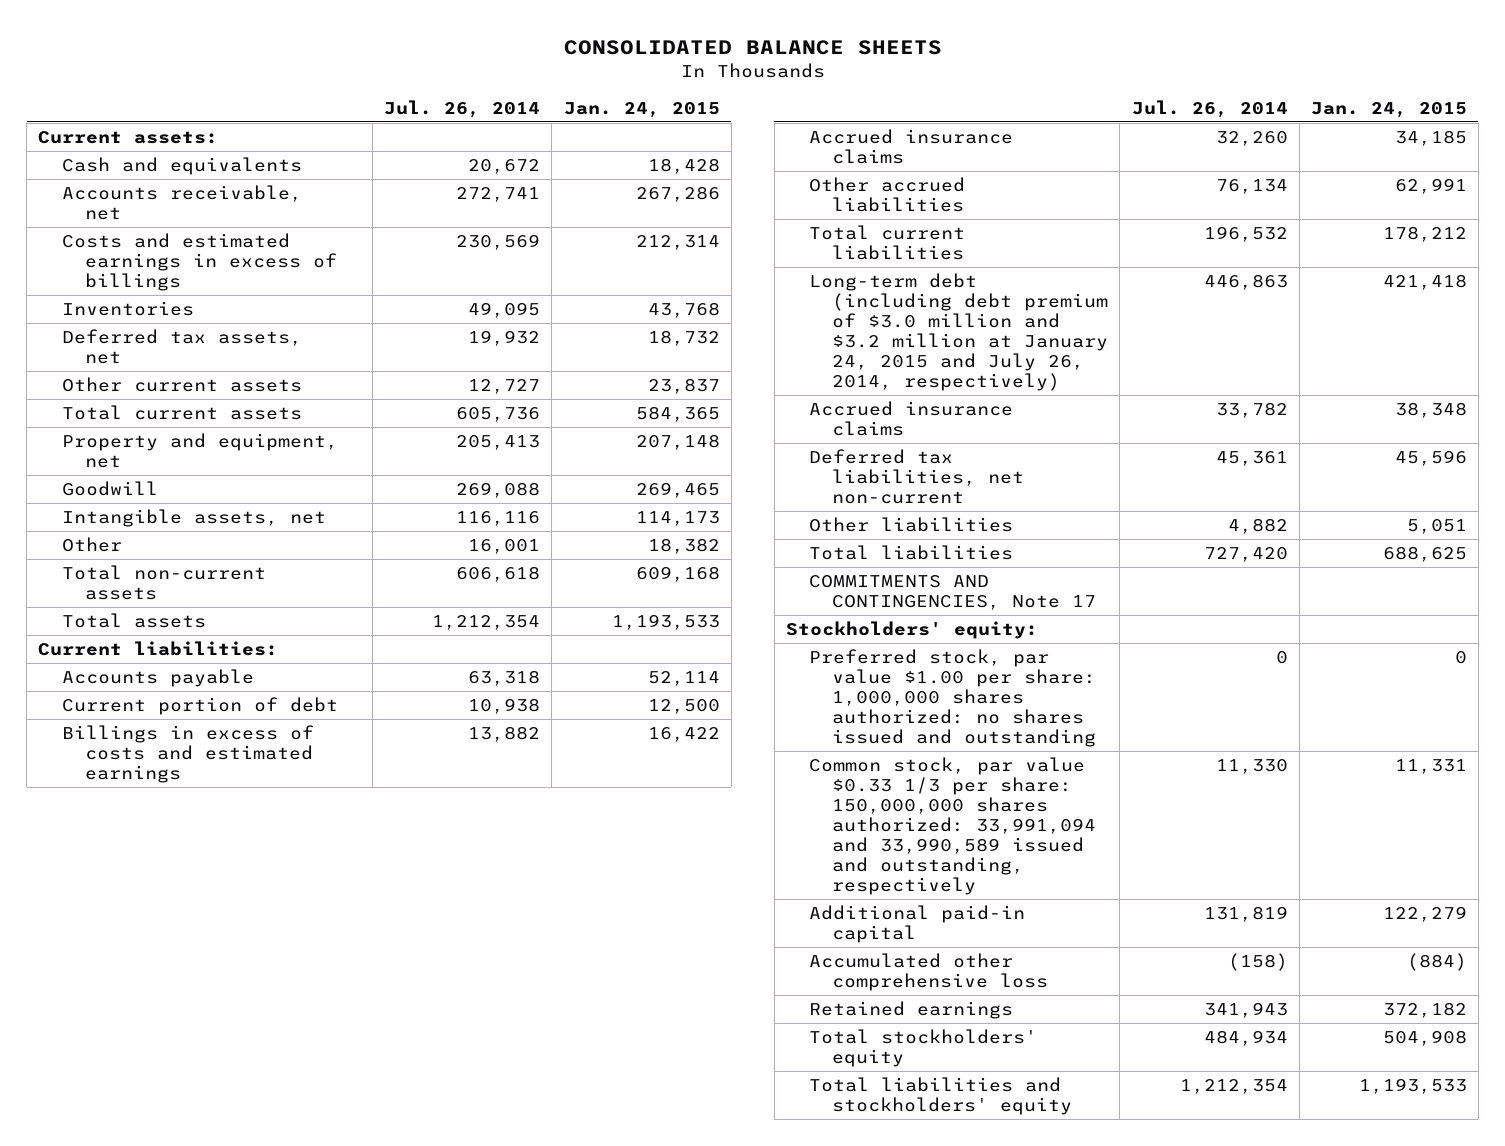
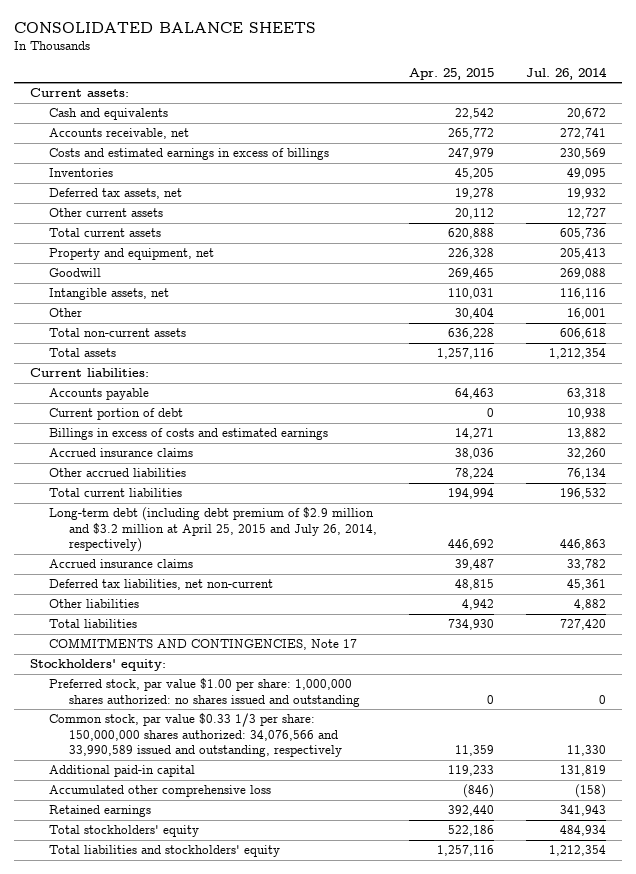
- | Jul. 26, 2014 | Jan. 24, 2015
+ | Apr. 25, 2015 | Jul. 26, 2014
- Long-term debt (including debt premium of $3.0 million and $3.2 million at January 24, 2015 and July 26, 2014, respectively) | 446,863 | 421,418
+ Long-term debt (including debt premium of $2.9 million and $3.2 million at April 25, 2015 and July 26, 2014, respectively) | 446,692 | 446,863
- Common stock, par value $0.33 1/3 per share: 150,000,000 shares authorized: 33,991,094 and 33,990,589 issued and outstanding, respectively | 11,330 | 11,331
+ Common stock, par value $0.33 1/3 per share: 150,000,000 shares authorized: 34,076,566 and 33,990,589 issued and outstanding, respectively | 11,359 | 11,330

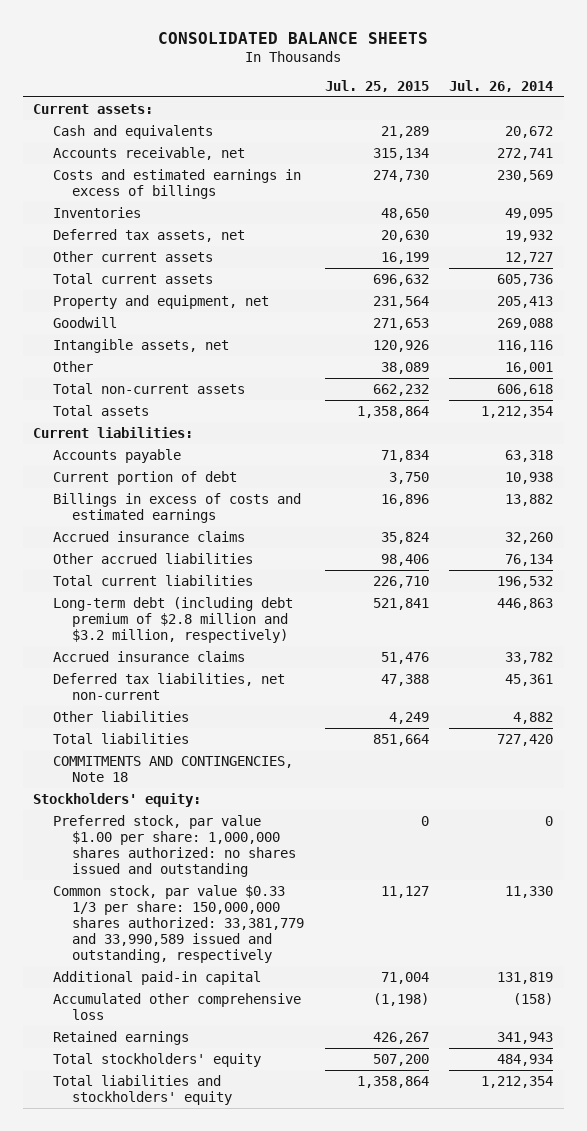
- | Apr. 25, 2015 | Jul. 26, 2014
+ | Jul. 25, 2015 | Jul. 26, 2014
- Long-term debt (including debt premium of $2.9 million and $3.2 million at April 25, 2015 and July 26, 2014, respectively) | 446,692 | 446,863
+ Long-term debt (including debt premium of $2.8 million and $3.2 million, respectively) | 521,841 | 446,863
- COMMITMENTS AND CONTINGENCIES, Note 17
+ COMMITMENTS AND CONTINGENCIES, Note 18
- Common stock, par value $0.33 1/3 per share: 150,000,000 shares authorized: 34,076,566 and 33,990,589 issued and outstanding, respectively | 11,359 | 11,330
+ Common stock, par value $0.33 1/3 per share: 150,000,000 shares authorized: 33,381,779 and 33,990,589 issued and outstanding, respectively | 11,127 | 11,330

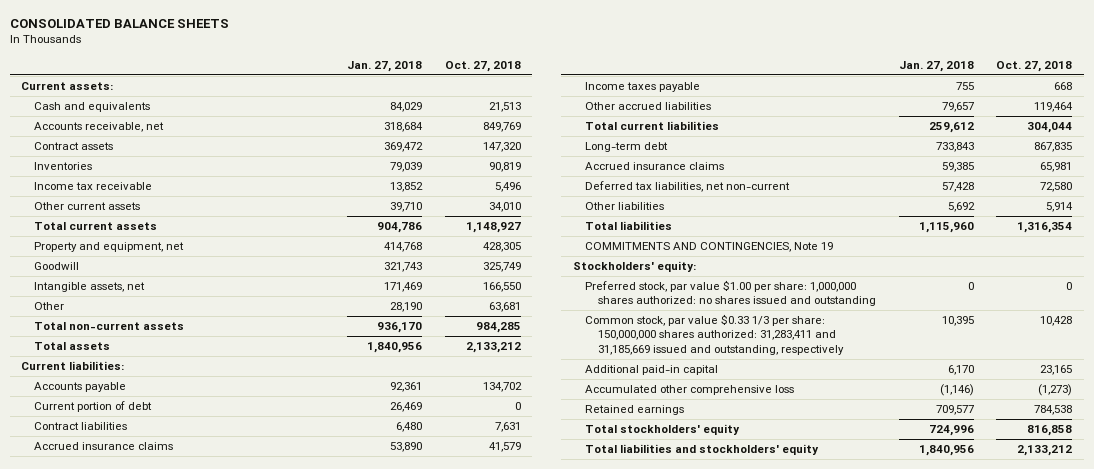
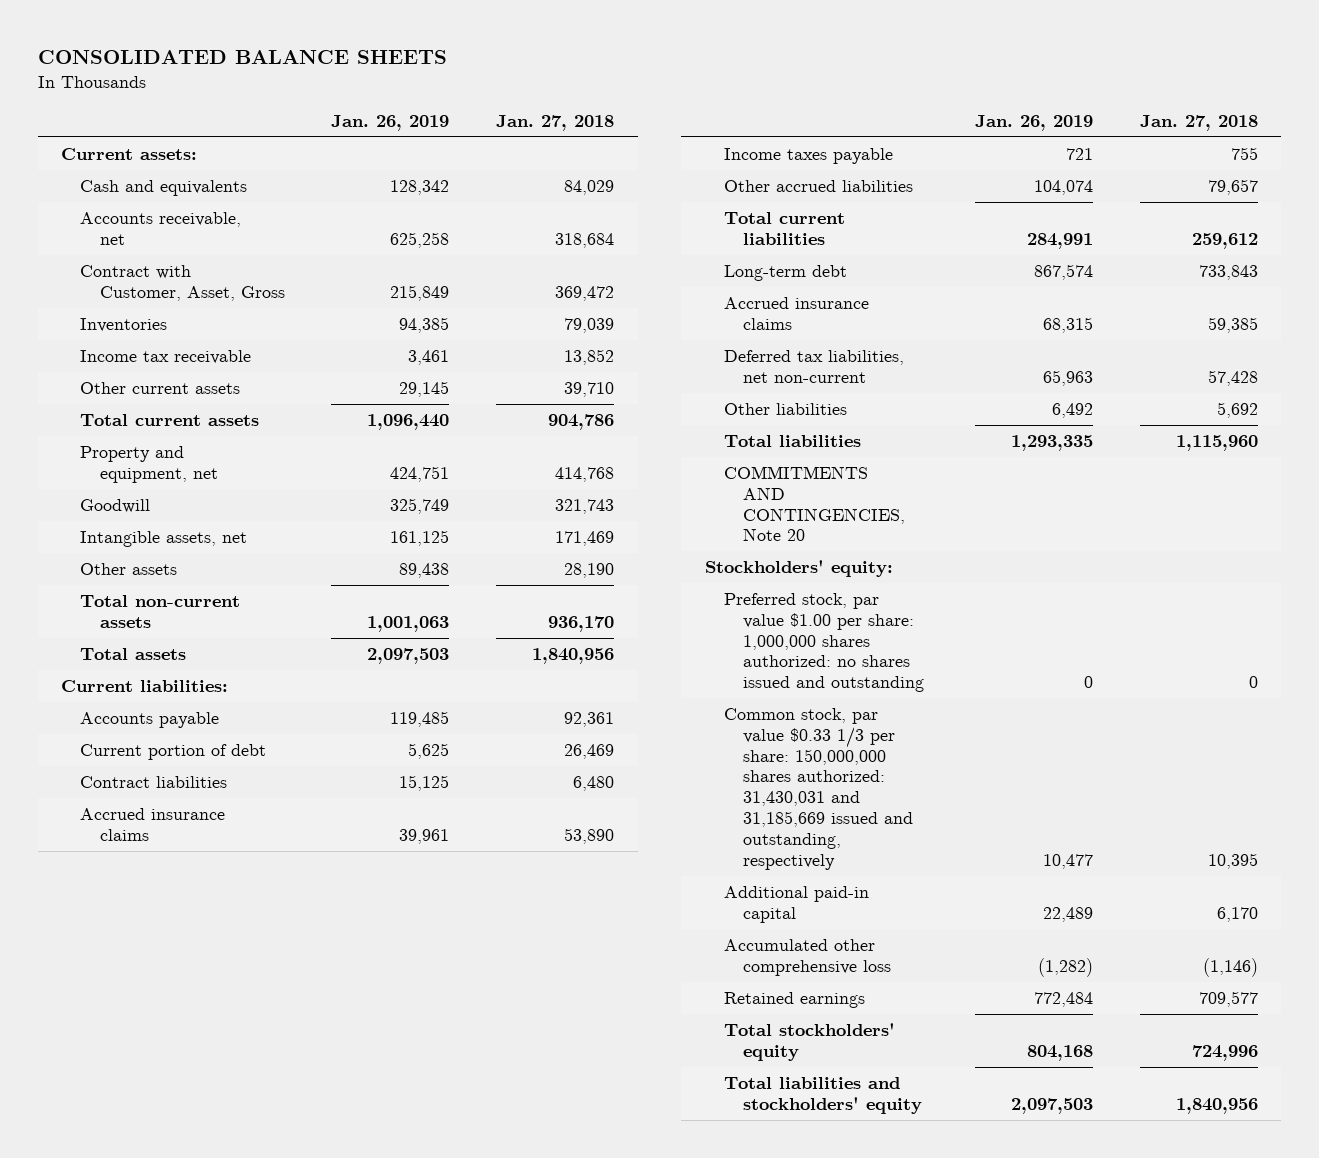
- | Jan. 27, 2018 | Oct. 27, 2018
+ | Jan. 26, 2019 | Jan. 27, 2018
- Contract assets | 369,472 | 147,320
+ Contract with Customer, Asset, Gross | 215,849 | 369,472
- Other | 28,190 | 63,681
+ Other assets | 89,438 | 28,190
- COMMITMENTS AND CONTINGENCIES, Note 19
+ COMMITMENTS AND CONTINGENCIES, Note 20
- Common stock, par value $0.33 1/3 per share: 150,000,000 shares authorized: 31,283,411 and 31,185,669 issued and outstanding, respectively | 10,395 | 10,428
+ Common stock, par value $0.33 1/3 per share: 150,000,000 shares authorized: 31,430,031 and 31,185,669 issued and outstanding, respectively | 10,477 | 10,395

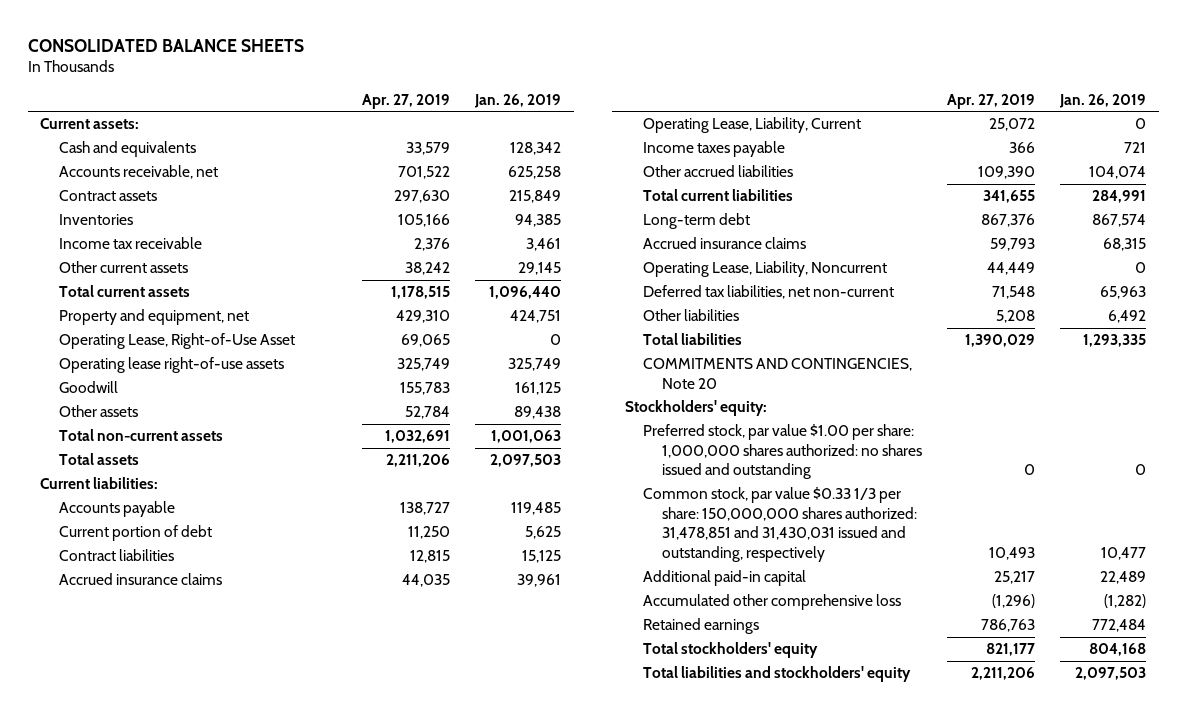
- | Jan. 26, 2019 | Jan. 27, 2018
+ | Apr. 27, 2019 | Jan. 26, 2019
- Contract with Customer, Asset, Gross | 215,849 | 369,472
+ Contract assets | 297,630 | 215,849
- Goodwill | 325,749 | 321,743
- Intangible assets, net | 161,125 | 171,469
+ Operating Lease, Right-of-Use Asset | 69,065 | 0
+ Operating lease right-of-use assets | 325,749 | 325,749
+ Goodwill | 155,783 | 161,125
+ Operating Lease, Liability, Current | 25,072 | 0
+ Operating Lease, Liability, Noncurrent | 44,449 | 0
- Common stock, par value $0.33 1/3 per share: 150,000,000 shares authorized: 31,430,031 and 31,185,669 issued and outstanding, respectively | 10,477 | 10,395
+ Common stock, par value $0.33 1/3 per share: 150,000,000 shares authorized: 31,478,851 and 31,430,031 issued and outstanding, respectively | 10,493 | 10,477

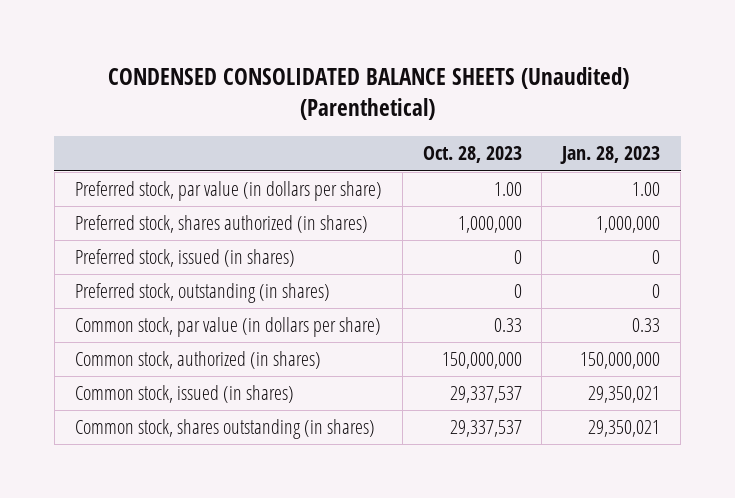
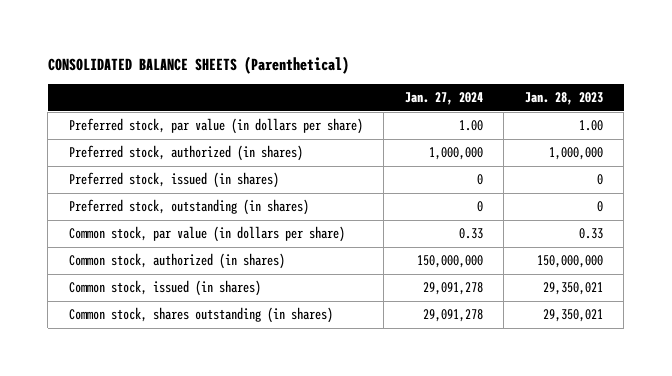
- CONDENSED CONSOLIDATED BALANCE SHEETS (Unaudited) (Parenthetical)
+ CONSOLIDATED BALANCE SHEETS (Parenthetical)
- | Oct. 28, 2023 | Jan. 28, 2023
+ | Jan. 27, 2024 | Jan. 28, 2023
- Preferred stock, shares authorized (in shares) | 1,000,000 | 1,000,000
+ Preferred stock, authorized (in shares) | 1,000,000 | 1,000,000

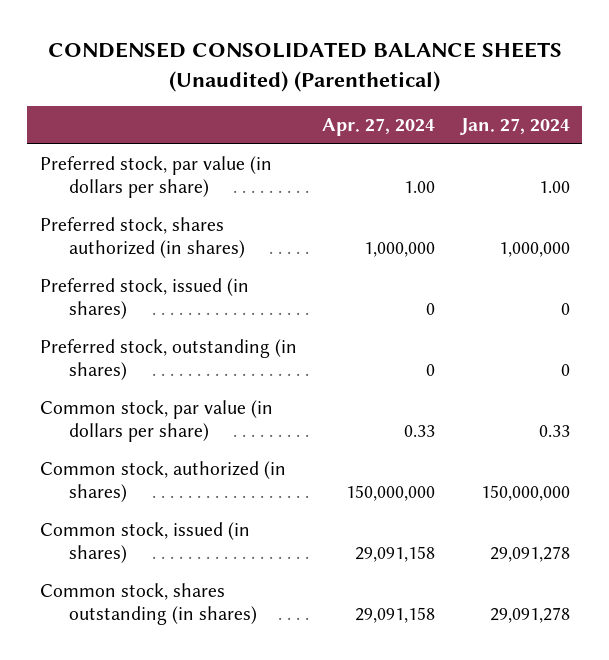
- CONSOLIDATED BALANCE SHEETS (Parenthetical)
+ CONDENSED CONSOLIDATED BALANCE SHEETS (Unaudited) (Parenthetical)
- | Jan. 27, 2024 | Jan. 28, 2023
+ | Apr. 27, 2024 | Jan. 27, 2024
- Preferred stock, authorized (in shares) | 1,000,000 | 1,000,000
+ Preferred stock, shares authorized (in shares) | 1,000,000 | 1,000,000

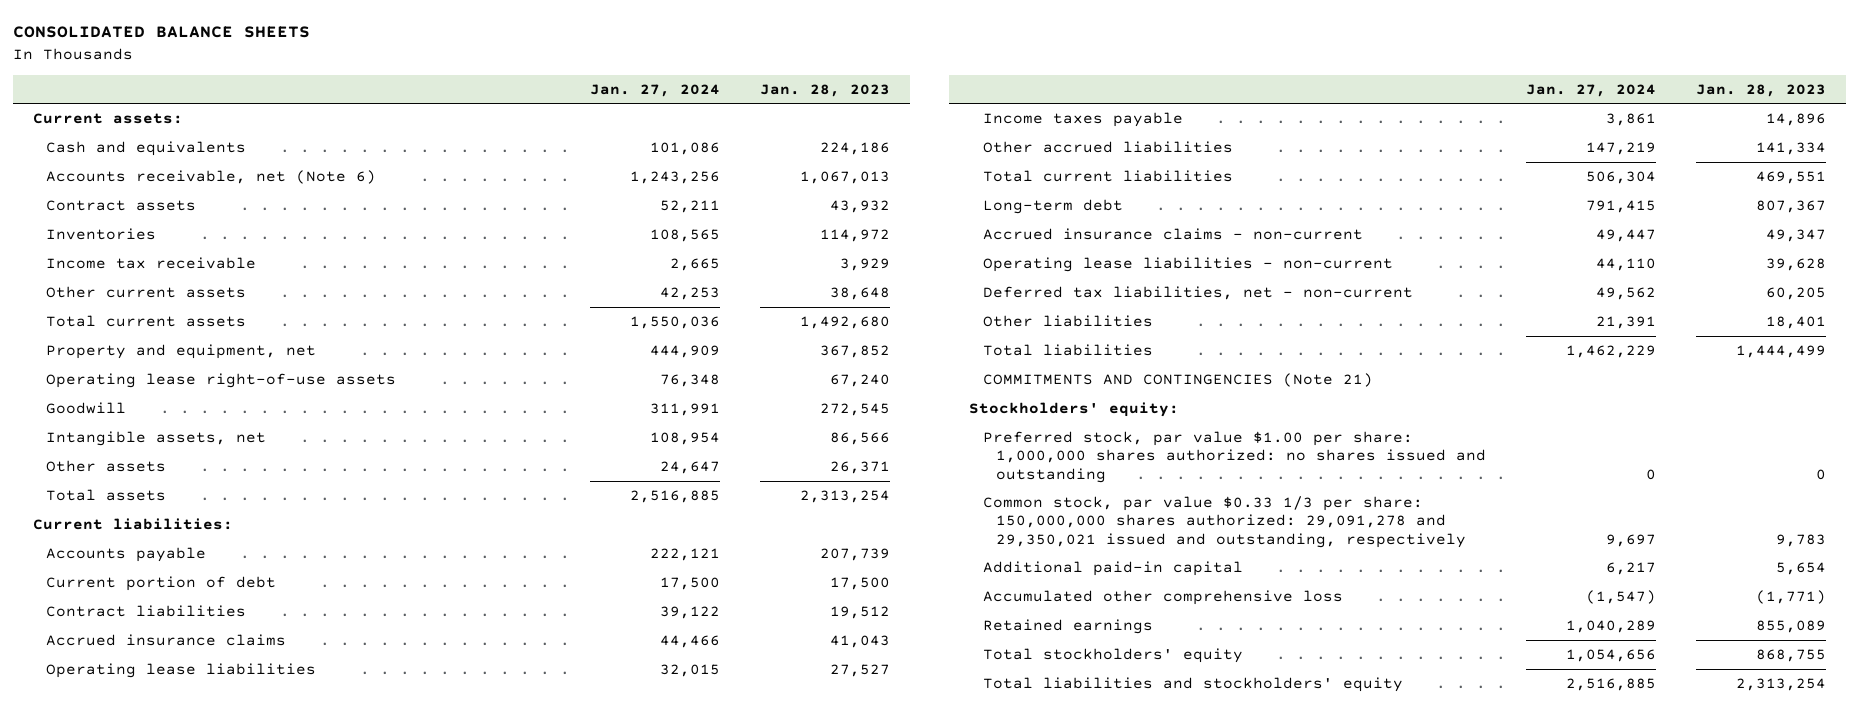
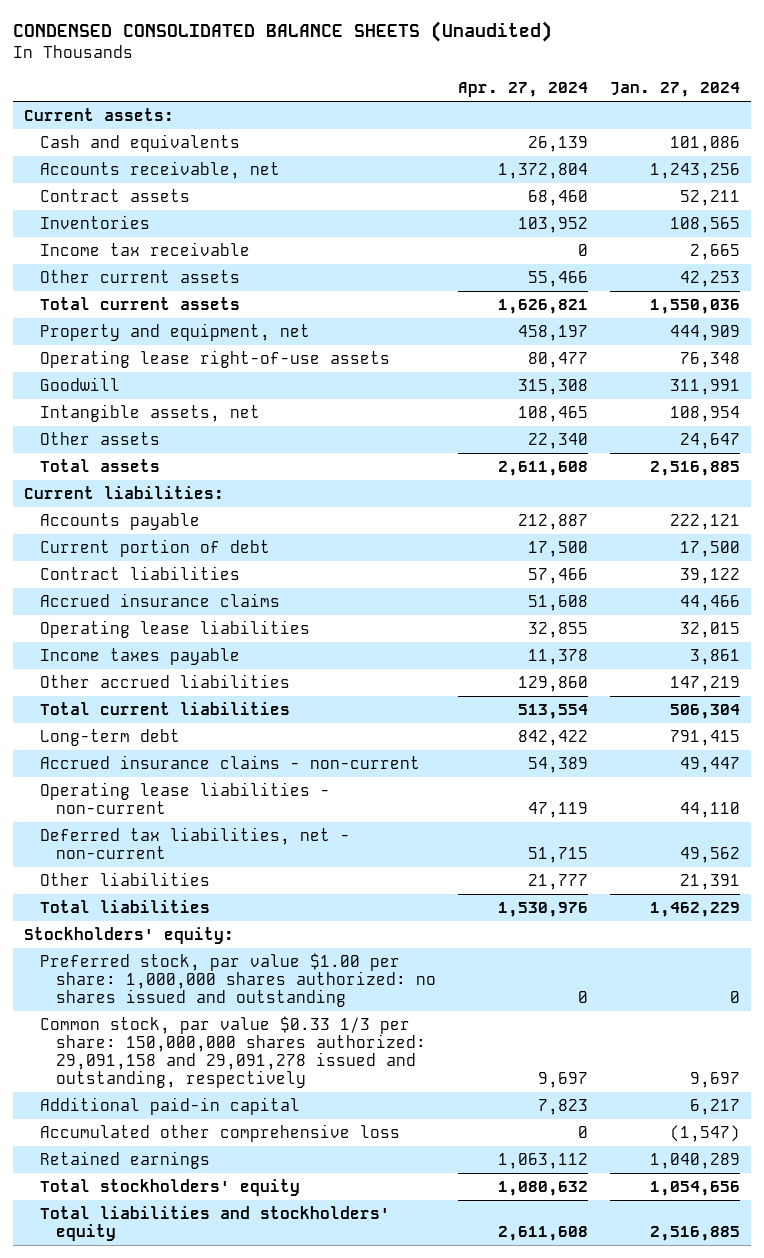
- CONSOLIDATED BALANCE SHEETS
+ CONDENSED CONSOLIDATED BALANCE SHEETS (Unaudited)
- | Jan. 27, 2024 | Jan. 28, 2023
+ | Apr. 27, 2024 | Jan. 27, 2024
- Accounts receivable, net (Note 6) | 1,243,256 | 1,067,013
+ Accounts receivable, net | 1,372,804 | 1,243,256
- COMMITMENTS AND CONTINGENCIES (Note 21)
- Common stock, par value $0.33 1/3 per share: 150,000,000 shares authorized: 29,091,278 and 29,350,021 issued and outstanding, respectively | 9,697 | 9,783
+ Common stock, par value $0.33 1/3 per share: 150,000,000 shares authorized: 29,091,158 and 29,091,278 issued and outstanding, respectively | 9,697 | 9,697

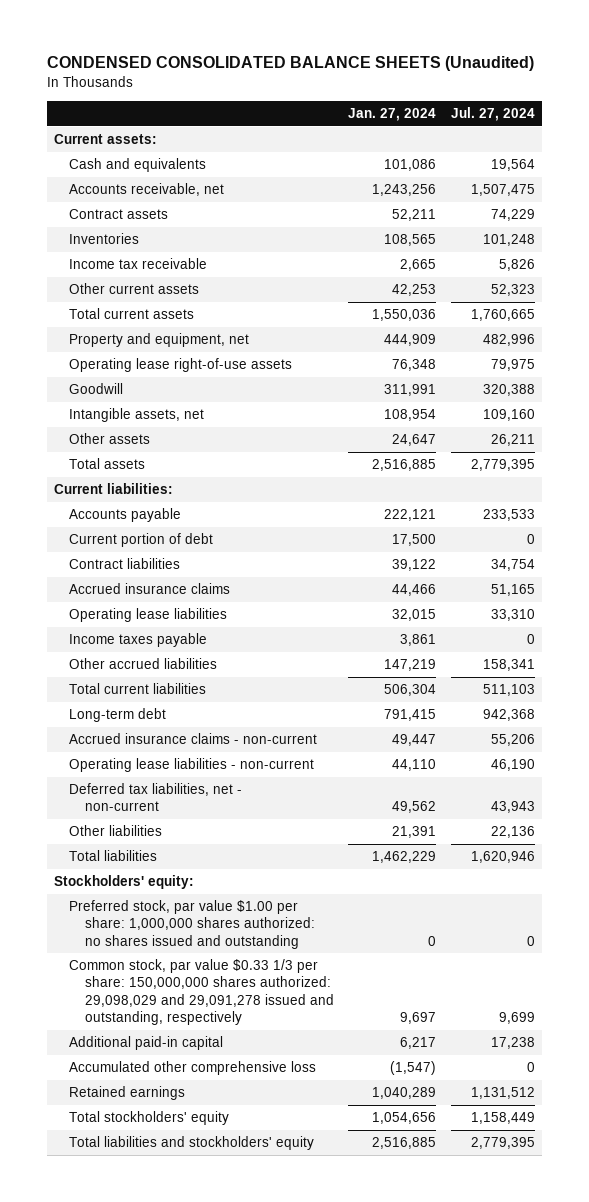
- | Apr. 27, 2024 | Jan. 27, 2024
+ | Jan. 27, 2024 | Jul. 27, 2024
- Common stock, par value $0.33 1/3 per share: 150,000,000 shares authorized: 29,091,158 and 29,091,278 issued and outstanding, respectively | 9,697 | 9,697
+ Common stock, par value $0.33 1/3 per share: 150,000,000 shares authorized: 29,098,029 and 29,091,278 issued and outstanding, respectively | 9,697 | 9,699

